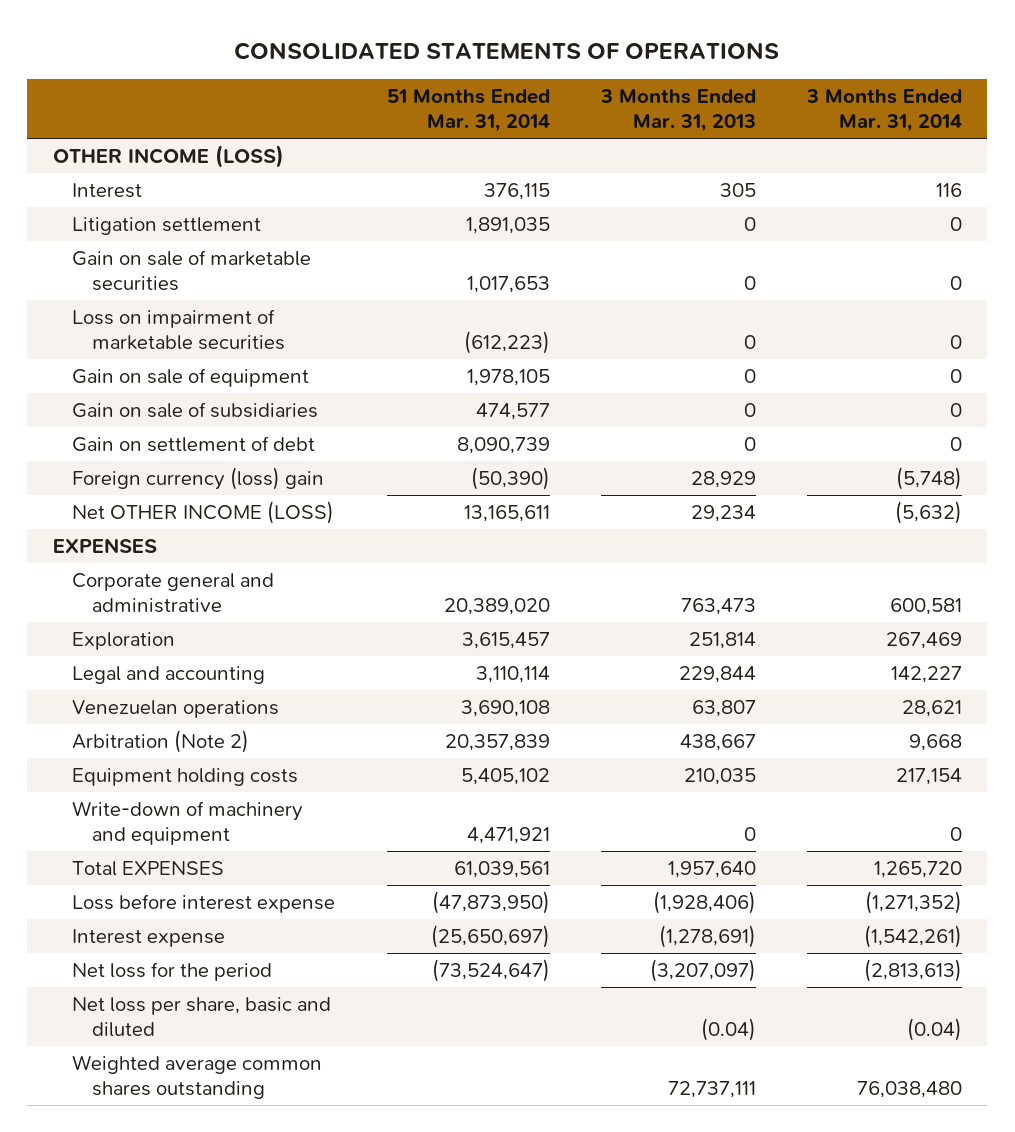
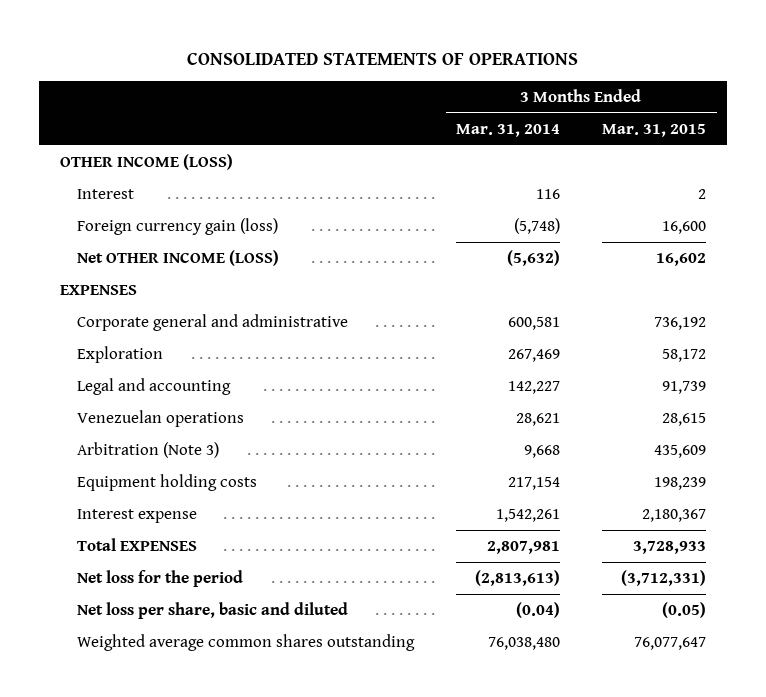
- | 51 Months Ended Mar. 31, 2014 | 3 Months Ended Mar. 31, 2013 | 3 Months Ended Mar. 31, 2014
+ | 3 Months Ended Mar. 31, 2014 | 3 Months Ended Mar. 31, 2015
- Litigation settlement | 1,891,035 | 0 | 0
- Gain on sale of marketable securities | 1,017,653 | 0 | 0
- Loss on impairment of marketable securities | (612,223) | 0 | 0
- Gain on sale of equipment | 1,978,105 | 0 | 0
- Gain on sale of subsidiaries | 474,577 | 0 | 0
- Gain on settlement of debt | 8,090,739 | 0 | 0
- Foreign currency (loss) gain | (50,390) | 28,929 | (5,748)
+ Foreign currency gain (loss) | (5,748) | 16,600
- Arbitration (Note 2) | 20,357,839 | 438,667 | 9,668
+ Arbitration (Note 3) | 9,668 | 435,609
- Write-down of machinery and equipment | 4,471,921 | 0 | 0
- Total EXPENSES | 61,039,561 | 1,957,640 | 1,265,720
- Loss before interest expense | (47,873,950) | (1,928,406) | (1,271,352)
- Interest expense | (25,650,697) | (1,278,691) | (1,542,261)
+ Interest expense | 1,542,261 | 2,180,367
+ Total EXPENSES | 2,807,981 | 3,728,933

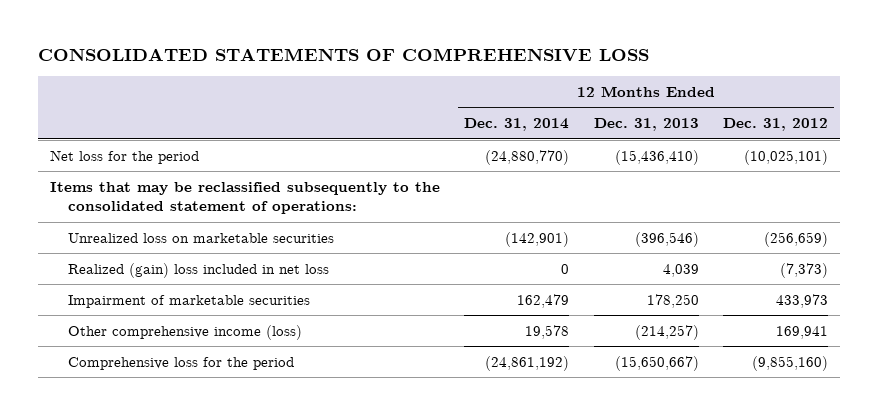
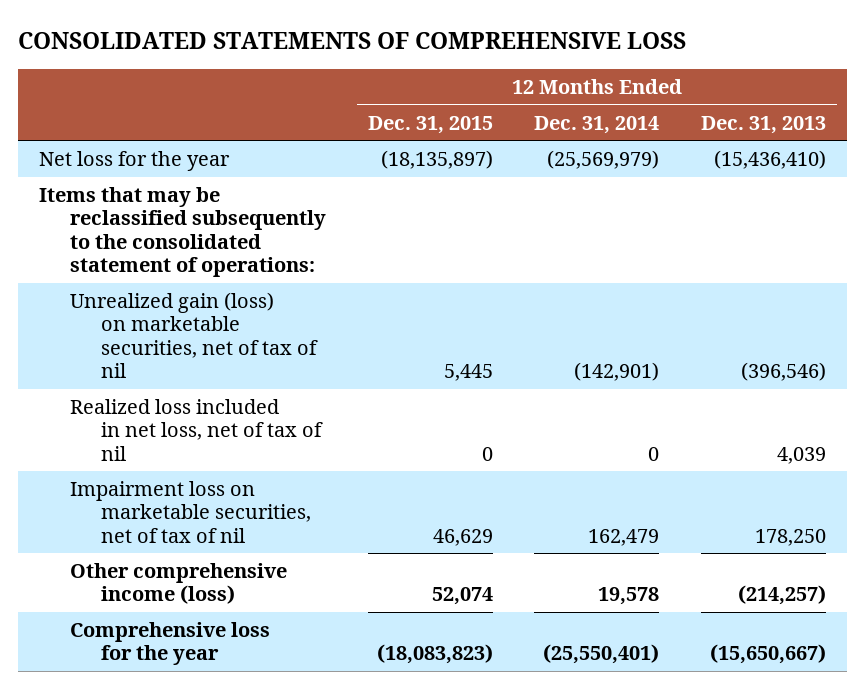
- | 12 Months Ended Dec. 31, 2014 | 12 Months Ended Dec. 31, 2013 | 12 Months Ended Dec. 31, 2012
+ | 12 Months Ended Dec. 31, 2015 | 12 Months Ended Dec. 31, 2014 | 12 Months Ended Dec. 31, 2013
- Net loss for the period | (24,880,770) | (15,436,410) | (10,025,101)
+ Net loss for the year | (18,135,897) | (25,569,979) | (15,436,410)
- Unrealized loss on marketable securities | (142,901) | (396,546) | (256,659)
- Realized (gain) loss included in net loss | 0 | 4,039 | (7,373)
- Impairment of marketable securities | 162,479 | 178,250 | 433,973
+ Unrealized gain (loss) on marketable securities, net of tax of nil | 5,445 | (142,901) | (396,546)
+ Realized loss included in net loss, net of tax of nil | 0 | 0 | 4,039
+ Impairment loss on marketable securities, net of tax of nil | 46,629 | 162,479 | 178,250
- Comprehensive loss for the period | (24,861,192) | (15,650,667) | (9,855,160)
+ Comprehensive loss for the year | (18,083,823) | (25,550,401) | (15,650,667)

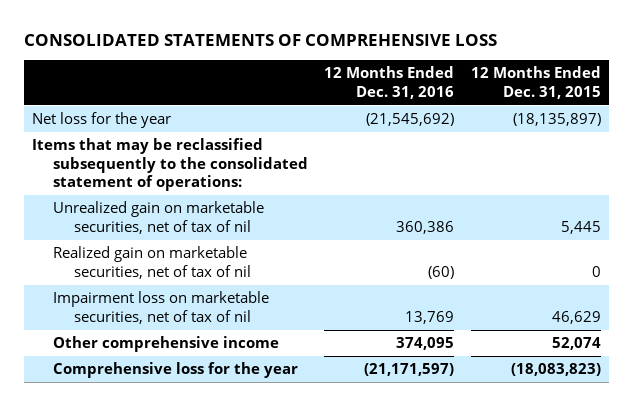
- | 12 Months Ended Dec. 31, 2015 | 12 Months Ended Dec. 31, 2014 | 12 Months Ended Dec. 31, 2013
+ | 12 Months Ended Dec. 31, 2016 | 12 Months Ended Dec. 31, 2015
- Unrealized gain (loss) on marketable securities, net of tax of nil | 5,445 | (142,901) | (396,546)
- Realized loss included in net loss, net of tax of nil | 0 | 0 | 4,039
+ Unrealized gain on marketable securities, net of tax of nil | 360,386 | 5,445
+ Realized gain on marketable securities, net of tax of nil | (60) | 0
- Other comprehensive income (loss) | 52,074 | 19,578 | (214,257)
+ Other comprehensive income | 374,095 | 52,074

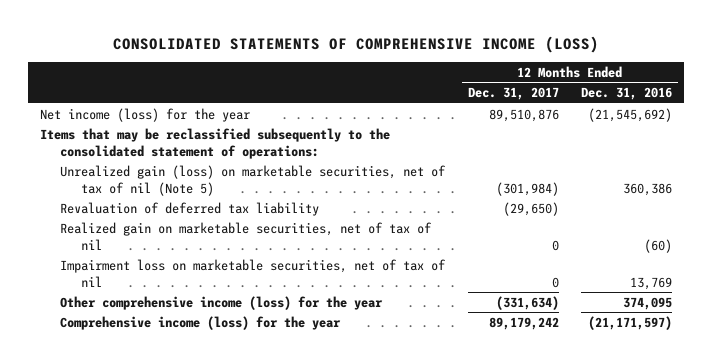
- CONSOLIDATED STATEMENTS OF COMPREHENSIVE LOSS
+ CONSOLIDATED STATEMENTS OF COMPREHENSIVE INCOME (LOSS)
- | 12 Months Ended Dec. 31, 2016 | 12 Months Ended Dec. 31, 2015
+ | 12 Months Ended Dec. 31, 2017 | 12 Months Ended Dec. 31, 2016
- Net loss for the year | (21,545,692) | (18,135,897)
+ Net income (loss) for the year | 89,510,876 | (21,545,692)
- Unrealized gain on marketable securities, net of tax of nil | 360,386 | 5,445
+ Unrealized gain (loss) on marketable securities, net of tax of nil (Note 5) | (301,984) | 360,386
+ Revaluation of deferred tax liability | (29,650) |
- Other comprehensive income | 374,095 | 52,074
- Comprehensive loss for the year | (21,171,597) | (18,083,823)
+ Other comprehensive income (loss) for the year | (331,634) | 374,095
+ Comprehensive income (loss) for the year | 89,179,242 | (21,171,597)

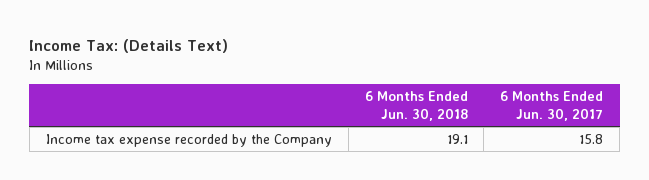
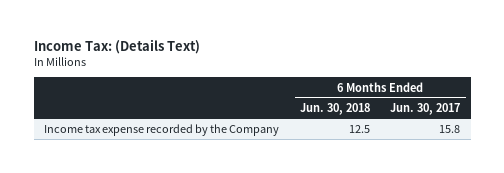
- Income tax expense recorded by the Company | 19.1 | 15.8
+ Income tax expense recorded by the Company | 12.5 | 15.8

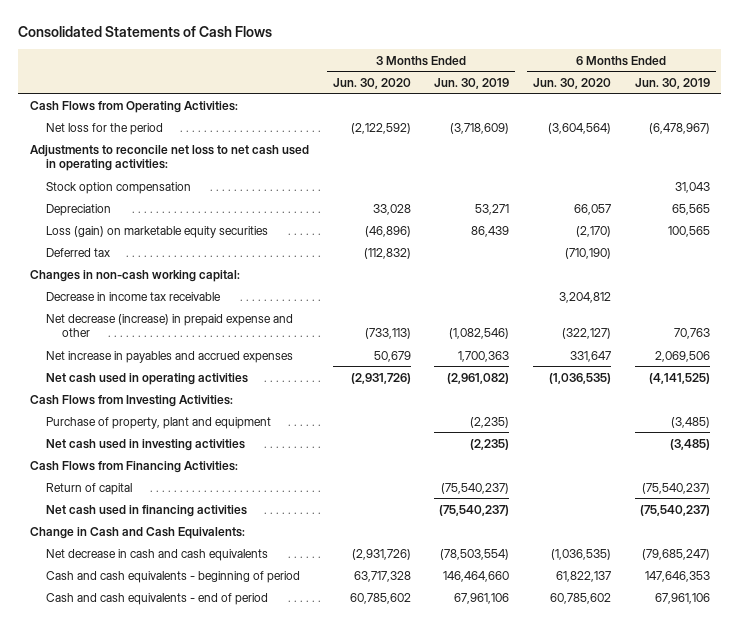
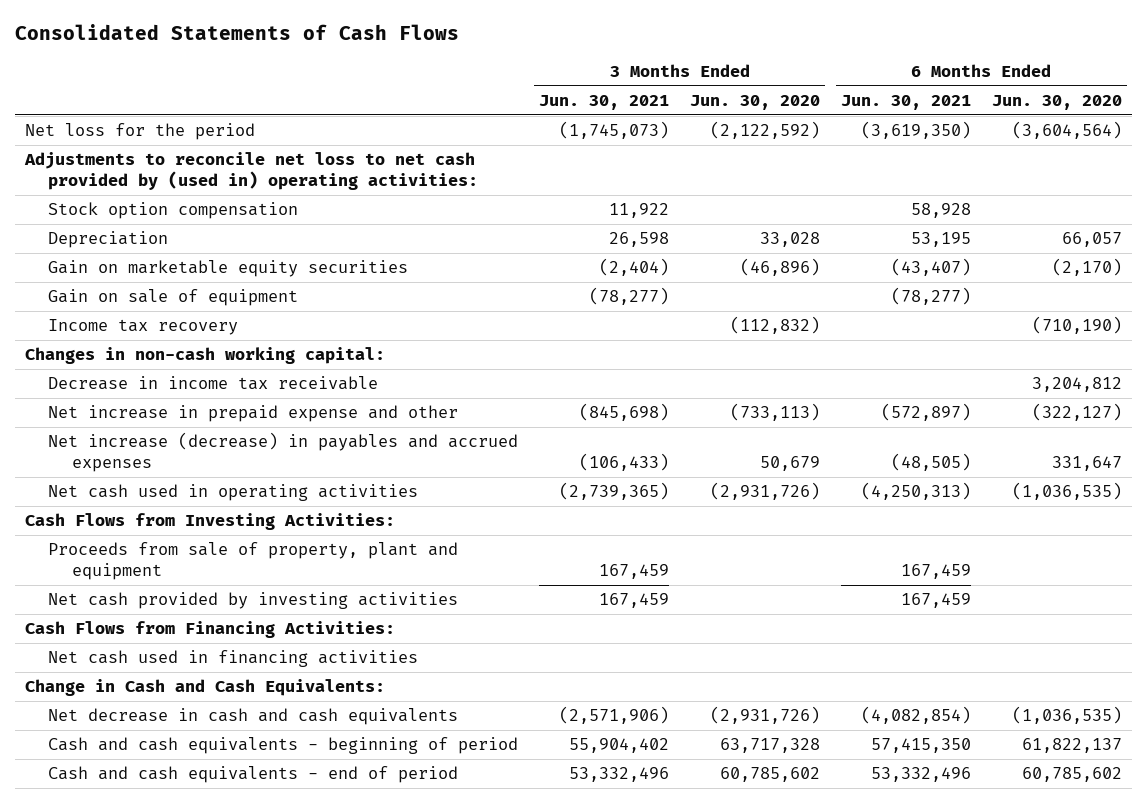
- | 3 Months Ended Jun. 30, 2020 | 3 Months Ended Jun. 30, 2019 | 6 Months Ended Jun. 30, 2020 | 6 Months Ended Jun. 30, 2019
+ | 3 Months Ended Jun. 30, 2021 | 3 Months Ended Jun. 30, 2020 | 6 Months Ended Jun. 30, 2021 | 6 Months Ended Jun. 30, 2020
- Cash Flows from Operating Activities:
- Adjustments to reconcile net loss to net cash used in operating activities:
+ Adjustments to reconcile net loss to net cash provided by (used in) operating activities:
- Loss (gain) on marketable equity securities | (46,896) | 86,439 | (2,170) | 100,565
- Deferred tax | (112,832) | | (710,190) |
+ Gain on marketable equity securities | (2,404) | (46,896) | (43,407) | (2,170)
+ Gain on sale of equipment | (78,277) | | (78,277) |
+ Income tax recovery | | (112,832) | | (710,190)
- Net decrease (increase) in prepaid expense and other | (733,113) | (1,082,546) | (322,127) | 70,763
- Net increase in payables and accrued expenses | 50,679 | 1,700,363 | 331,647 | 2,069,506
+ Net increase in prepaid expense and other | (845,698) | (733,113) | (572,897) | (322,127)
+ Net increase (decrease) in payables and accrued expenses | (106,433) | 50,679 | (48,505) | 331,647
- Purchase of property, plant and equipment | | (2,235) | | (3,485)
- Net cash used in investing activities | | (2,235) | | (3,485)
+ Proceeds from sale of property, plant and equipment | 167,459 | | 167,459 |
+ Net cash provided by investing activities | 167,459 | | 167,459 |
- Return of capital | | (75,540,237) | | (75,540,237)

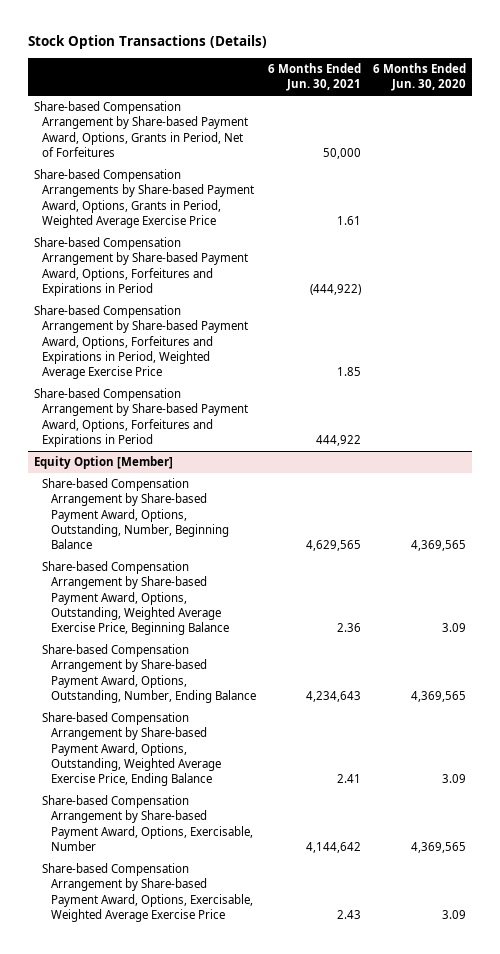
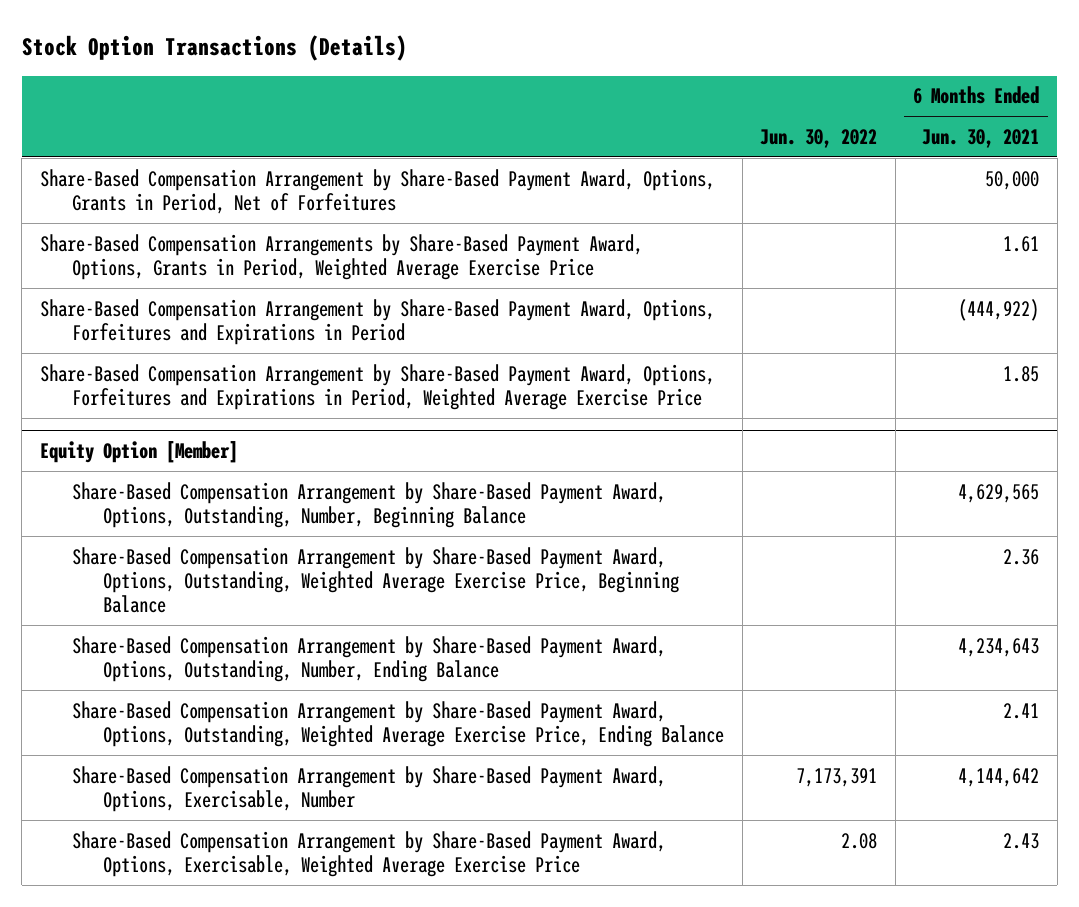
- | 6 Months Ended Jun. 30, 2021 | 6 Months Ended Jun. 30, 2020
+ | Jun. 30, 2022 | 6 Months Ended Jun. 30, 2021
- Share-based Compensation Arrangement by Share-based Payment Award, Options, Grants in Period, Net of Forfeitures | 50,000 |
- Share-based Compensation Arrangements by Share-based Payment Award, Options, Grants in Period, Weighted Average Exercise Price | 1.61 |
- Share-based Compensation Arrangement by Share-based Payment Award, Options, Forfeitures and Expirations in Period | (444,922) |
- Share-based Compensation Arrangement by Share-based Payment Award, Options, Forfeitures and Expirations in Period, Weighted Average Exercise Price | 1.85 |
- Share-based Compensation Arrangement by Share-based Payment Award, Options, Forfeitures and Expirations in Period | 444,922 |
+ Share-Based Compensation Arrangement by Share-Based Payment Award, Options, Grants in Period, Net of Forfeitures | | 50,000
+ Share-Based Compensation Arrangements by Share-Based Payment Award, Options, Grants in Period, Weighted Average Exercise Price | | 1.61
+ Share-Based Compensation Arrangement by Share-Based Payment Award, Options, Forfeitures and Expirations in Period | | (444,922)
+ Share-Based Compensation Arrangement by Share-Based Payment Award, Options, Forfeitures and Expirations in Period, Weighted Average Exercise Price | | 1.85
@ Equity Option [Member]
- Share-based Compensation Arrangement by Share-based Payment Award, Options, Outstanding, Number, Beginning Balance | 4,629,565 | 4,369,565
- Share-based Compensation Arrangement by Share-based Payment Award, Options, Outstanding, Weighted Average Exercise Price, Beginning Balance | 2.36 | 3.09
- Share-based Compensation Arrangement by Share-based Payment Award, Options, Outstanding, Number, Ending Balance | 4,234,643 | 4,369,565
- Share-based Compensation Arrangement by Share-based Payment Award, Options, Outstanding, Weighted Average Exercise Price, Ending Balance | 2.41 | 3.09
- Share-based Compensation Arrangement by Share-based Payment Award, Options, Exercisable, Number | 4,144,642 | 4,369,565
- Share-based Compensation Arrangement by Share-based Payment Award, Options, Exercisable, Weighted Average Exercise Price | 2.43 | 3.09
+ Share-Based Compensation Arrangement by Share-Based Payment Award, Options, Outstanding, Number, Beginning Balance | | 4,629,565
+ Share-Based Compensation Arrangement by Share-Based Payment Award, Options, Outstanding, Weighted Average Exercise Price, Beginning Balance | | 2.36
+ Share-Based Compensation Arrangement by Share-Based Payment Award, Options, Outstanding, Number, Ending Balance | | 4,234,643
+ Share-Based Compensation Arrangement by Share-Based Payment Award, Options, Outstanding, Weighted Average Exercise Price, Ending Balance | | 2.41
+ Share-Based Compensation Arrangement by Share-Based Payment Award, Options, Exercisable, Number | 7,173,391 | 4,144,642
+ Share-Based Compensation Arrangement by Share-Based Payment Award, Options, Exercisable, Weighted Average Exercise Price | 2.08 | 2.43

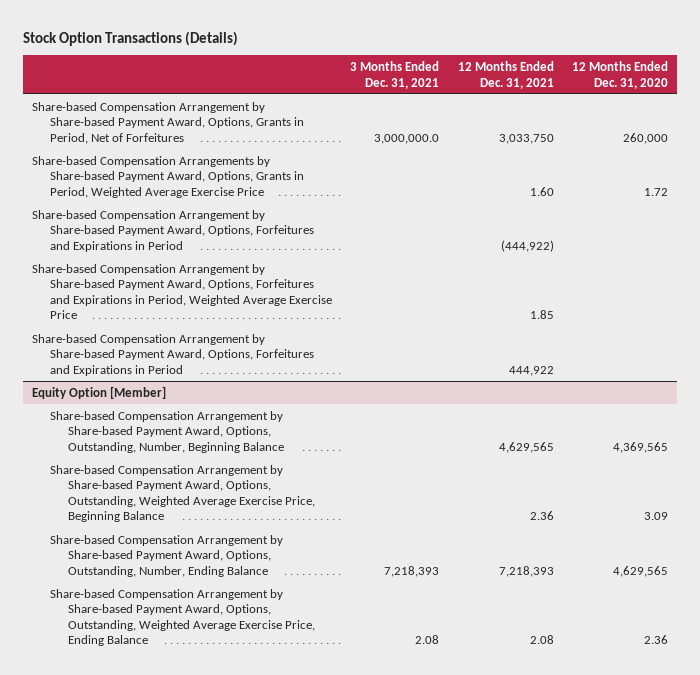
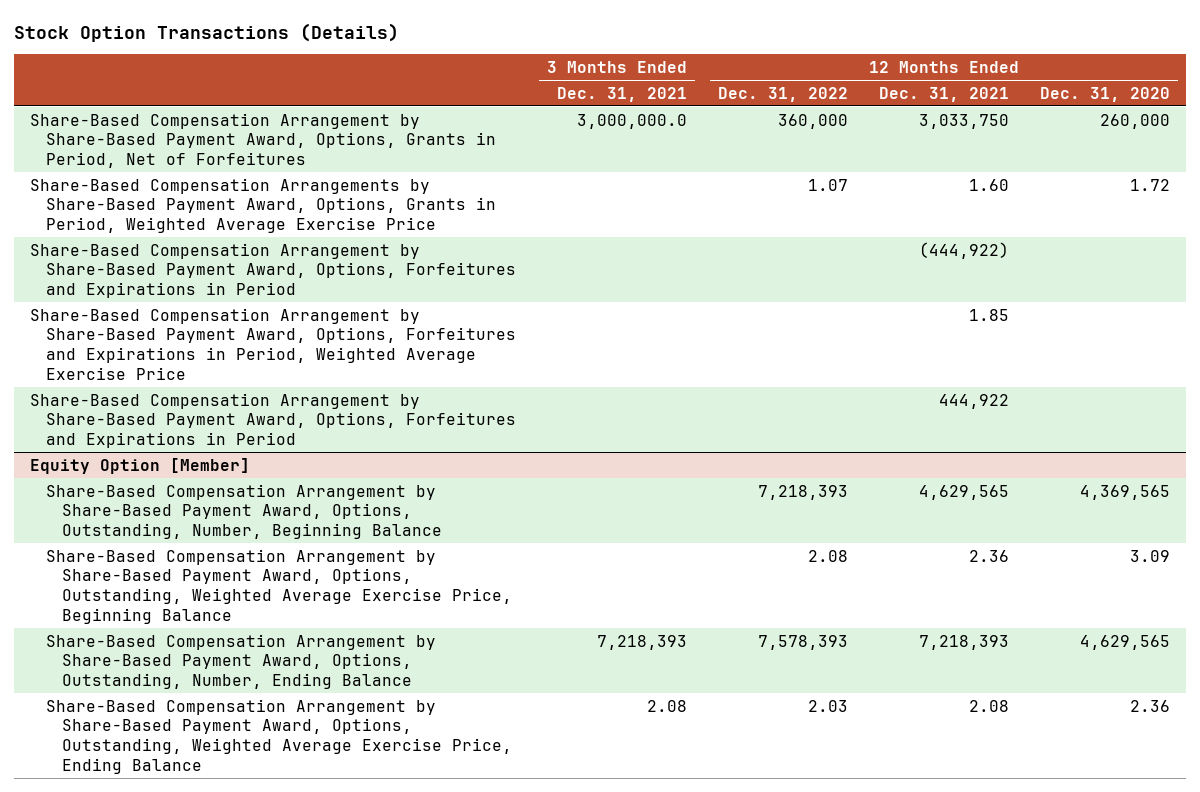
- | 3 Months Ended Dec. 31, 2021 | 12 Months Ended Dec. 31, 2021 | 12 Months Ended Dec. 31, 2020
+ | 3 Months Ended Dec. 31, 2021 | 12 Months Ended Dec. 31, 2022 | 12 Months Ended Dec. 31, 2021 | 12 Months Ended Dec. 31, 2020
- Share-based Compensation Arrangement by Share-based Payment Award, Options, Grants in Period, Net of Forfeitures | 3,000,000.0 | 3,033,750 | 260,000
- Share-based Compensation Arrangements by Share-based Payment Award, Options, Grants in Period, Weighted Average Exercise Price | | 1.60 | 1.72
- Share-based Compensation Arrangement by Share-based Payment Award, Options, Forfeitures and Expirations in Period | | (444,922) |
- Share-based Compensation Arrangement by Share-based Payment Award, Options, Forfeitures and Expirations in Period, Weighted Average Exercise Price | | 1.85 |
- Share-based Compensation Arrangement by Share-based Payment Award, Options, Forfeitures and Expirations in Period | | 444,922 |
+ Share-Based Compensation Arrangement by Share-Based Payment Award, Options, Grants in Period, Net of Forfeitures | 3,000,000.0 | 360,000 | 3,033,750 | 260,000
+ Share-Based Compensation Arrangements by Share-Based Payment Award, Options, Grants in Period, Weighted Average Exercise Price | | 1.07 | 1.60 | 1.72
+ Share-Based Compensation Arrangement by Share-Based Payment Award, Options, Forfeitures and Expirations in Period | | | (444,922) |
+ Share-Based Compensation Arrangement by Share-Based Payment Award, Options, Forfeitures and Expirations in Period, Weighted Average Exercise Price | | | 1.85 |
+ Share-Based Compensation Arrangement by Share-Based Payment Award, Options, Forfeitures and Expirations in Period | | | 444,922 |
@ Equity Option [Member]
- Share-based Compensation Arrangement by Share-based Payment Award, Options, Outstanding, Number, Beginning Balance | | 4,629,565 | 4,369,565
- Share-based Compensation Arrangement by Share-based Payment Award, Options, Outstanding, Weighted Average Exercise Price, Beginning Balance | | 2.36 | 3.09
- Share-based Compensation Arrangement by Share-based Payment Award, Options, Outstanding, Number, Ending Balance | 7,218,393 | 7,218,393 | 4,629,565
- Share-based Compensation Arrangement by Share-based Payment Award, Options, Outstanding, Weighted Average Exercise Price, Ending Balance | 2.08 | 2.08 | 2.36
+ Share-Based Compensation Arrangement by Share-Based Payment Award, Options, Outstanding, Number, Beginning Balance | | 7,218,393 | 4,629,565 | 4,369,565
+ Share-Based Compensation Arrangement by Share-Based Payment Award, Options, Outstanding, Weighted Average Exercise Price, Beginning Balance | | 2.08 | 2.36 | 3.09
+ Share-Based Compensation Arrangement by Share-Based Payment Award, Options, Outstanding, Number, Ending Balance | 7,218,393 | 7,578,393 | 7,218,393 | 4,629,565
+ Share-Based Compensation Arrangement by Share-Based Payment Award, Options, Outstanding, Weighted Average Exercise Price, Ending Balance | 2.08 | 2.03 | 2.08 | 2.36

